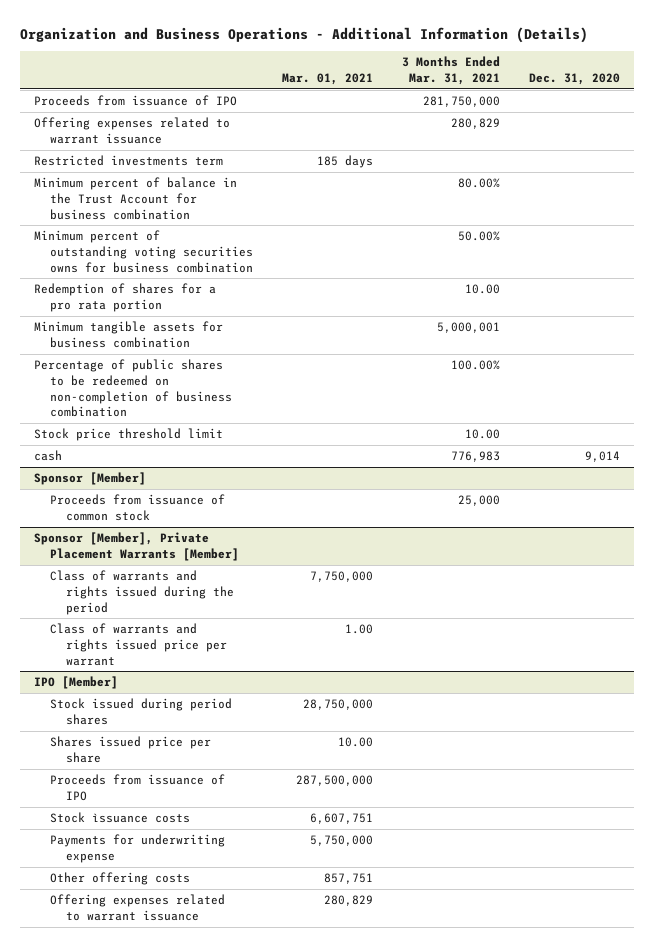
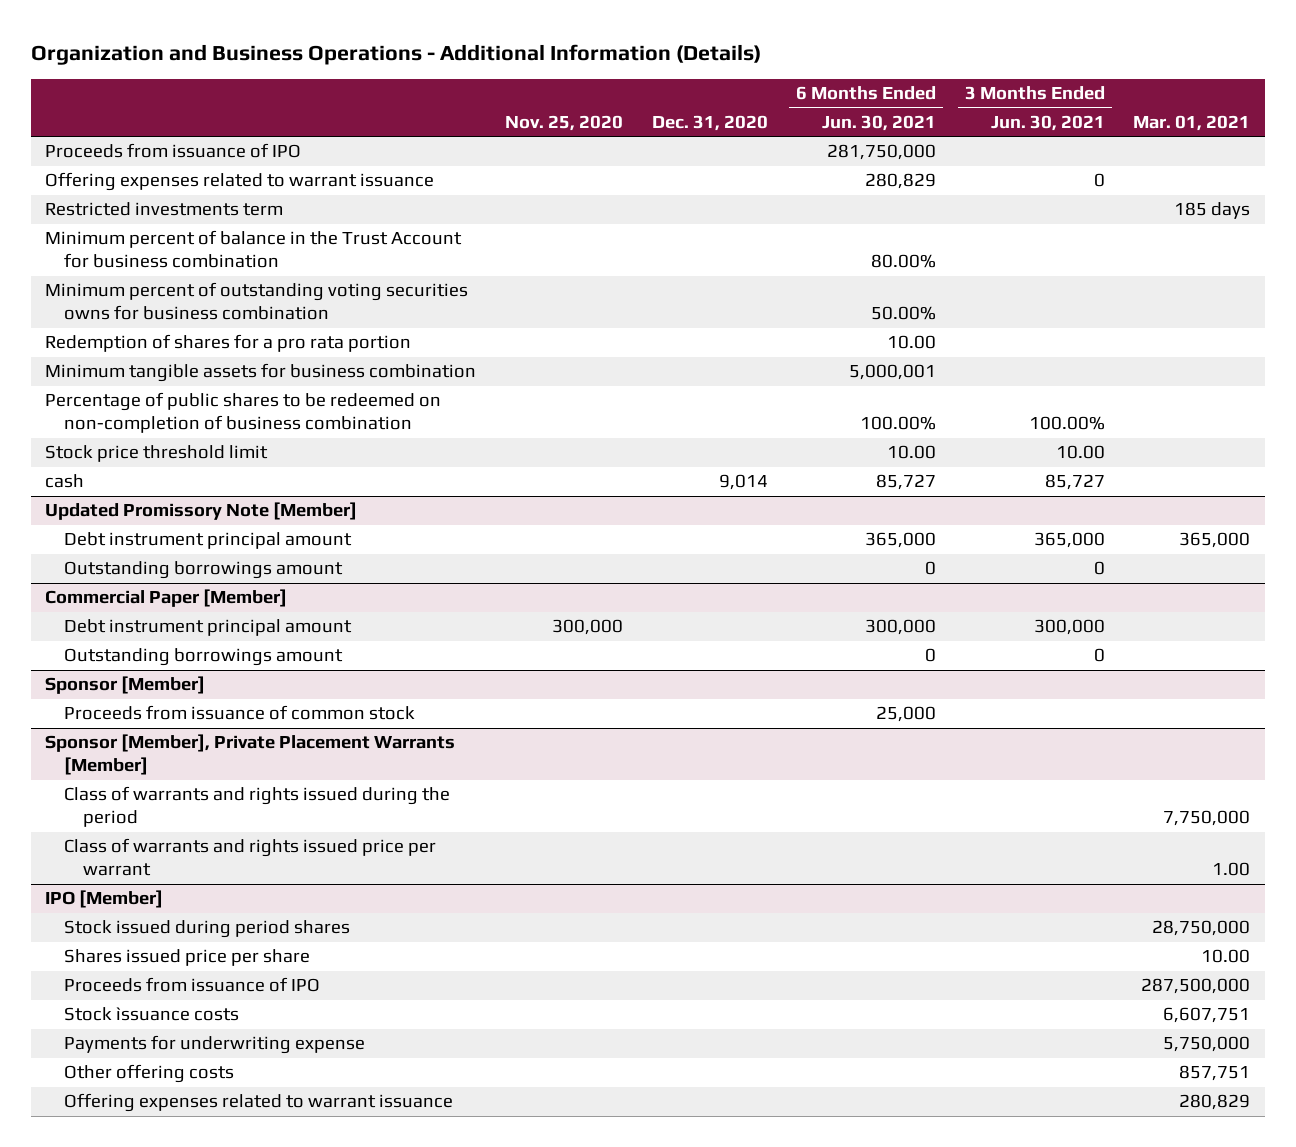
- | Mar. 01, 2021 | 3 Months Ended Mar. 31, 2021 | Dec. 31, 2020
+ | Nov. 25, 2020 | Dec. 31, 2020 | 6 Months Ended Jun. 30, 2021 | 3 Months Ended Jun. 30, 2021 | Mar. 01, 2021
+ Updated Promissory Note [Member]
+ Debt instrument principal amount | | | 365,000 | 365,000 | 365,000
+ Outstanding borrowings amount | | | 0 | 0 |
+ Commercial Paper [Member]
+ Debt instrument principal amount | 300,000 | | 300,000 | 300,000 |
+ Outstanding borrowings amount | | | 0 | 0 |

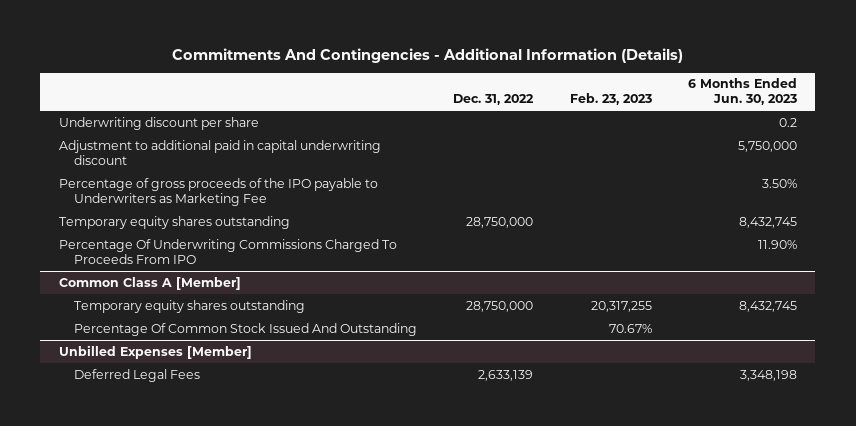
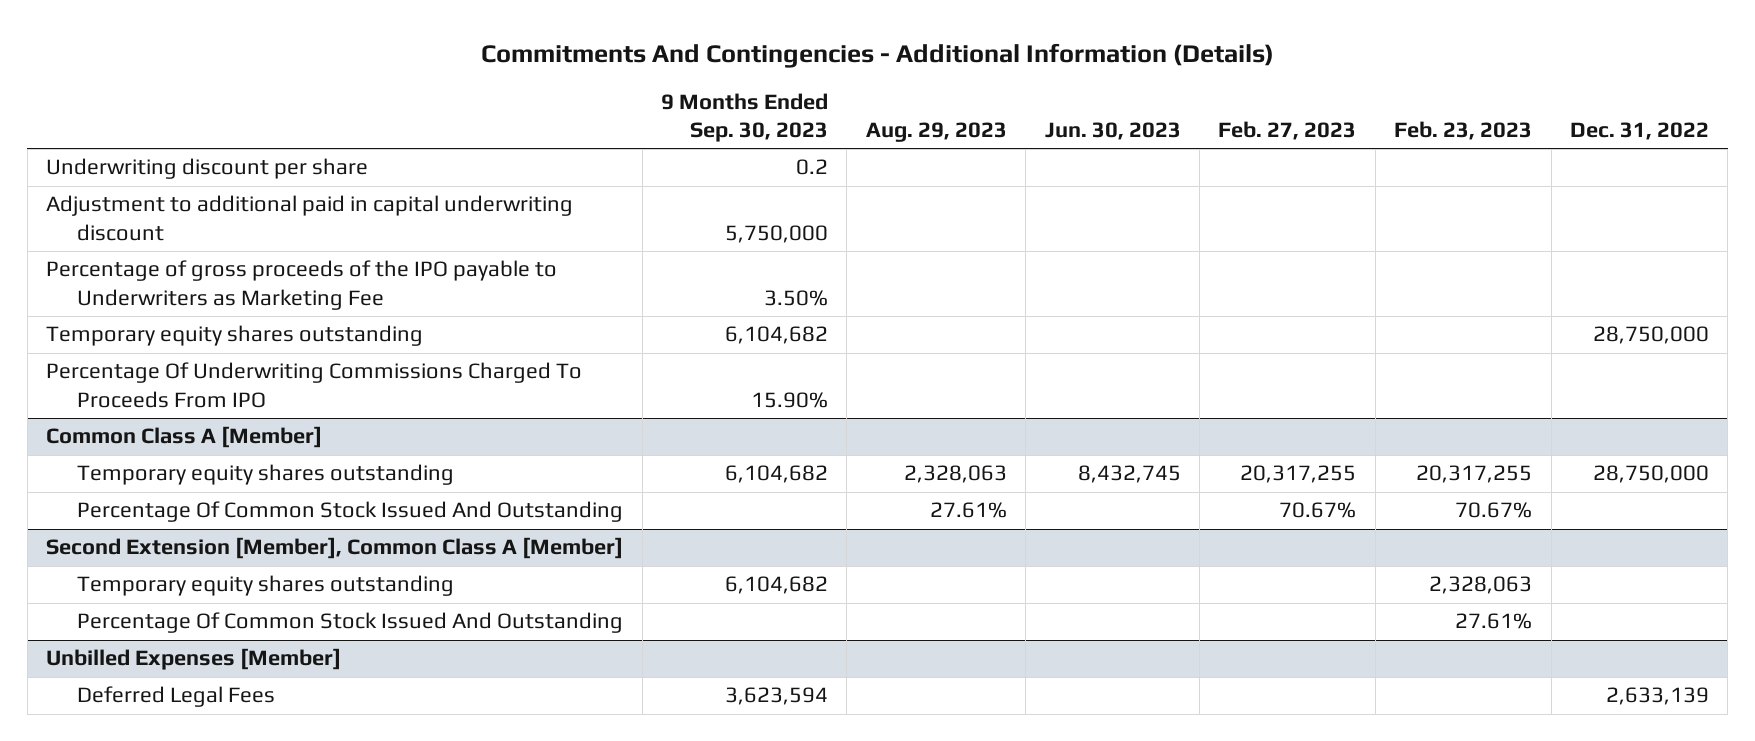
- | Dec. 31, 2022 | Feb. 23, 2023 | 6 Months Ended Jun. 30, 2023
+ | 9 Months Ended Sep. 30, 2023 | Aug. 29, 2023 | Jun. 30, 2023 | Feb. 27, 2023 | Feb. 23, 2023 | Dec. 31, 2022
+ Second Extension [Member], Common Class A [Member]
+ Temporary equity shares outstanding | 6,104,682 | | | | 2,328,063 |
+ Percentage Of Common Stock Issued And Outstanding | | | | | 27.61% |

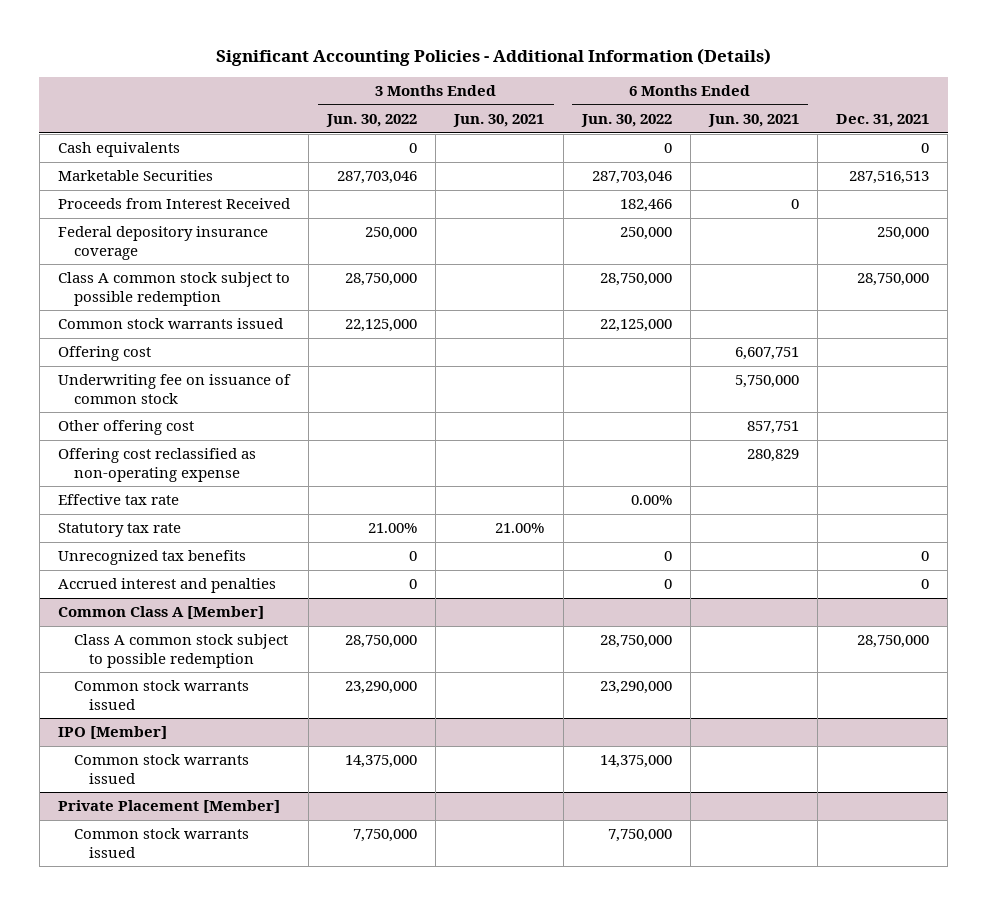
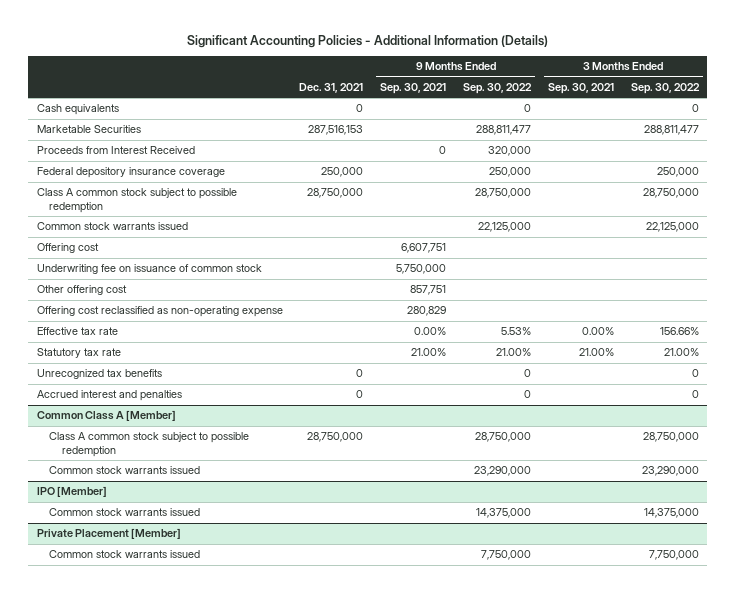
- | 3 Months Ended Jun. 30, 2022 | 3 Months Ended Jun. 30, 2021 | 6 Months Ended Jun. 30, 2022 | 6 Months Ended Jun. 30, 2021 | Dec. 31, 2021
+ | Dec. 31, 2021 | 9 Months Ended Sep. 30, 2021 | 9 Months Ended Sep. 30, 2022 | 3 Months Ended Sep. 30, 2021 | 3 Months Ended Sep. 30, 2022
- Marketable Securities | 287,703,046 | | 287,703,046 | | 287,516,513
+ Marketable Securities | 287,516,153 | | 288,811,477 | | 288,811,477

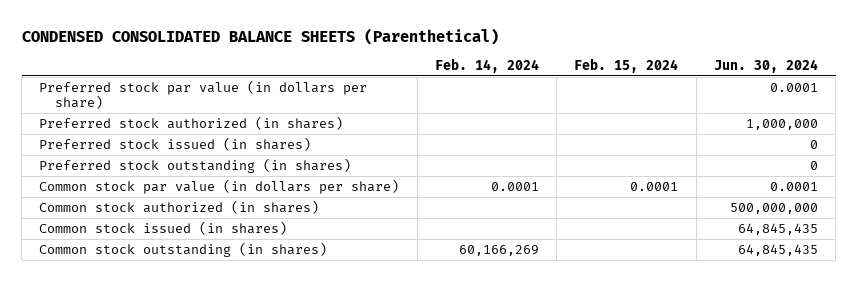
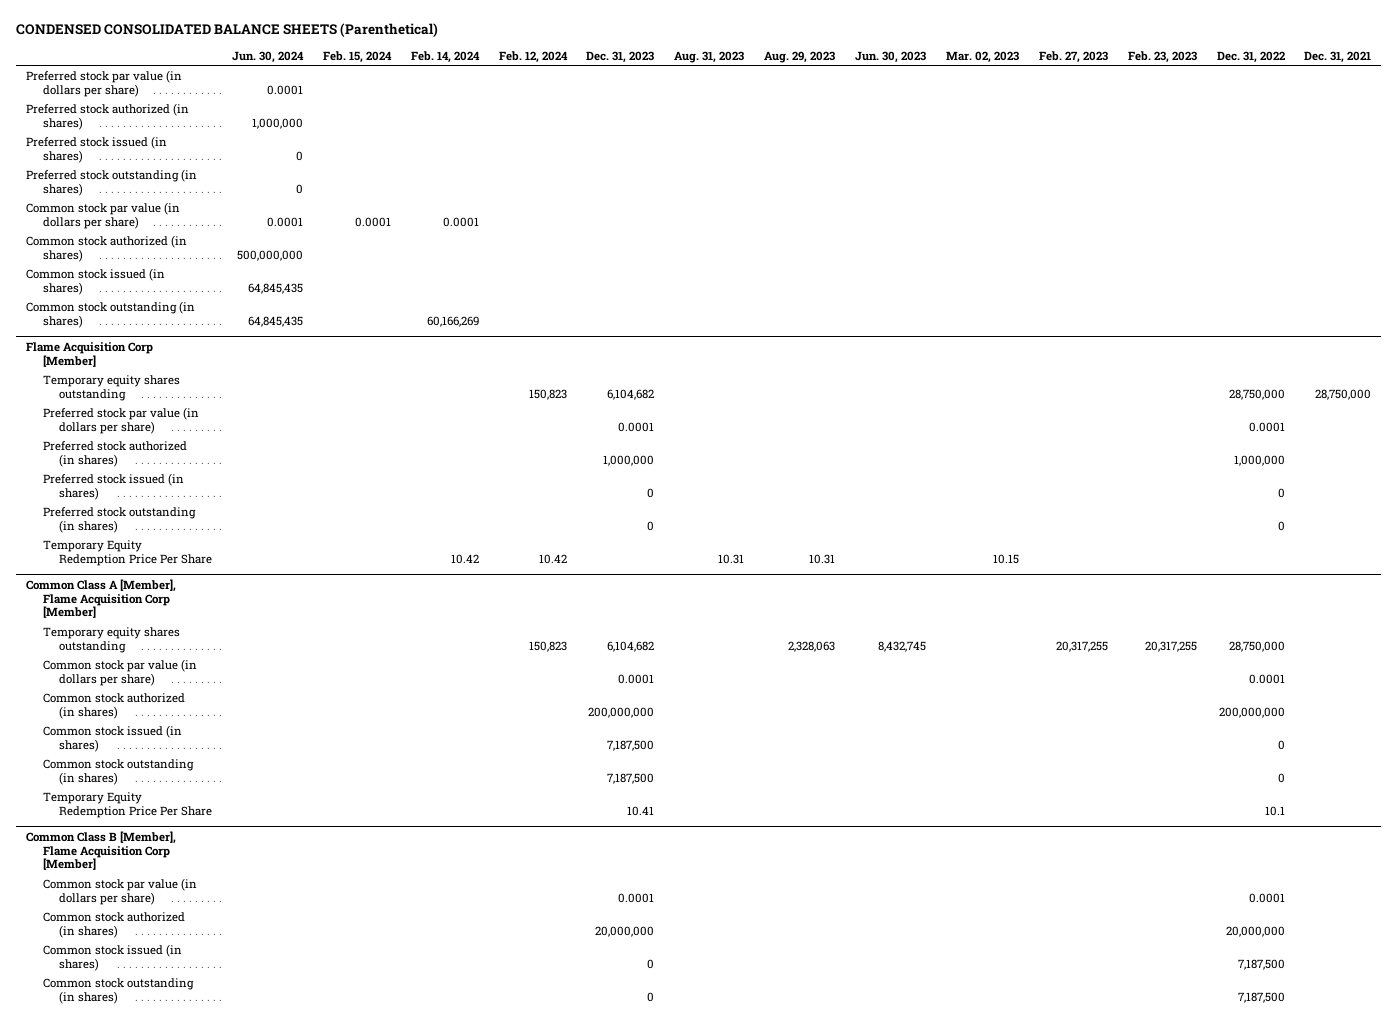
- | Feb. 14, 2024 | Feb. 15, 2024 | Jun. 30, 2024
+ | Jun. 30, 2024 | Feb. 15, 2024 | Feb. 14, 2024 | Feb. 12, 2024 | Dec. 31, 2023 | Aug. 31, 2023 | Aug. 29, 2023 | Jun. 30, 2023 | Mar. 02, 2023 | Feb. 27, 2023 | Feb. 23, 2023 | Dec. 31, 2022 | Dec. 31, 2021
+ Flame Acquisition Corp [Member]
+ Temporary equity shares outstanding | | | | 150,823 | 6,104,682 | | | | | | | 28,750,000 | 28,750,000
+ Preferred stock par value (in dollars per share) | | | | | 0.0001 | | | | | | | 0.0001 |
+ Preferred stock authorized (in shares) | | | | | 1,000,000 | | | | | | | 1,000,000 |
+ Preferred stock issued (in shares) | | | | | 0 | | | | | | | 0 |
+ Preferred stock outstanding (in shares) | | | | | 0 | | | | | | | 0 |
+ Temporary Equity Redemption Price Per Share | | | 10.42 | 10.42 | | 10.31 | 10.31 | | 10.15 | | | |
+ Common Class A [Member], Flame Acquisition Corp [Member]
+ Temporary equity shares outstanding | | | | 150,823 | 6,104,682 | | 2,328,063 | 8,432,745 | | 20,317,255 | 20,317,255 | 28,750,000 |
+ Common stock par value (in dollars per share) | | | | | 0.0001 | | | | | | | 0.0001 |
+ Common stock authorized (in shares) | | | | | 200,000,000 | | | | | | | 200,000,000 |
+ Common stock issued (in shares) | | | | | 7,187,500 | | | | | | | 0 |
+ Common stock outstanding (in shares) | | | | | 7,187,500 | | | | | | | 0 |
+ Temporary Equity Redemption Price Per Share | | | | | 10.41 | | | | | | | 10.1 |
+ Common Class B [Member], Flame Acquisition Corp [Member]
+ Common stock par value (in dollars per share) | | | | | 0.0001 | | | | | | | 0.0001 |
+ Common stock authorized (in shares) | | | | | 20,000,000 | | | | | | | 20,000,000 |
+ Common stock issued (in shares) | | | | | 0 | | | | | | | 7,187,500 |
+ Common stock outstanding (in shares) | | | | | 0 | | | | | | | 7,187,500 |

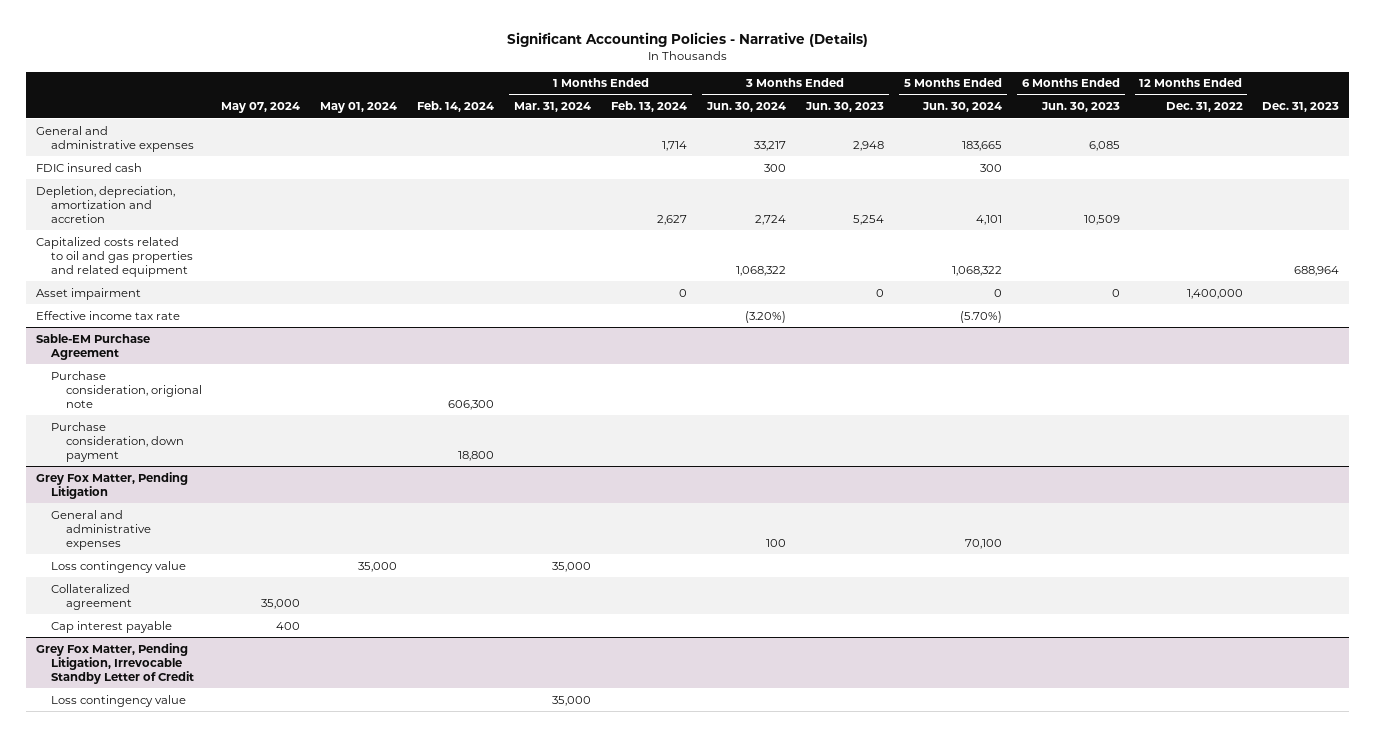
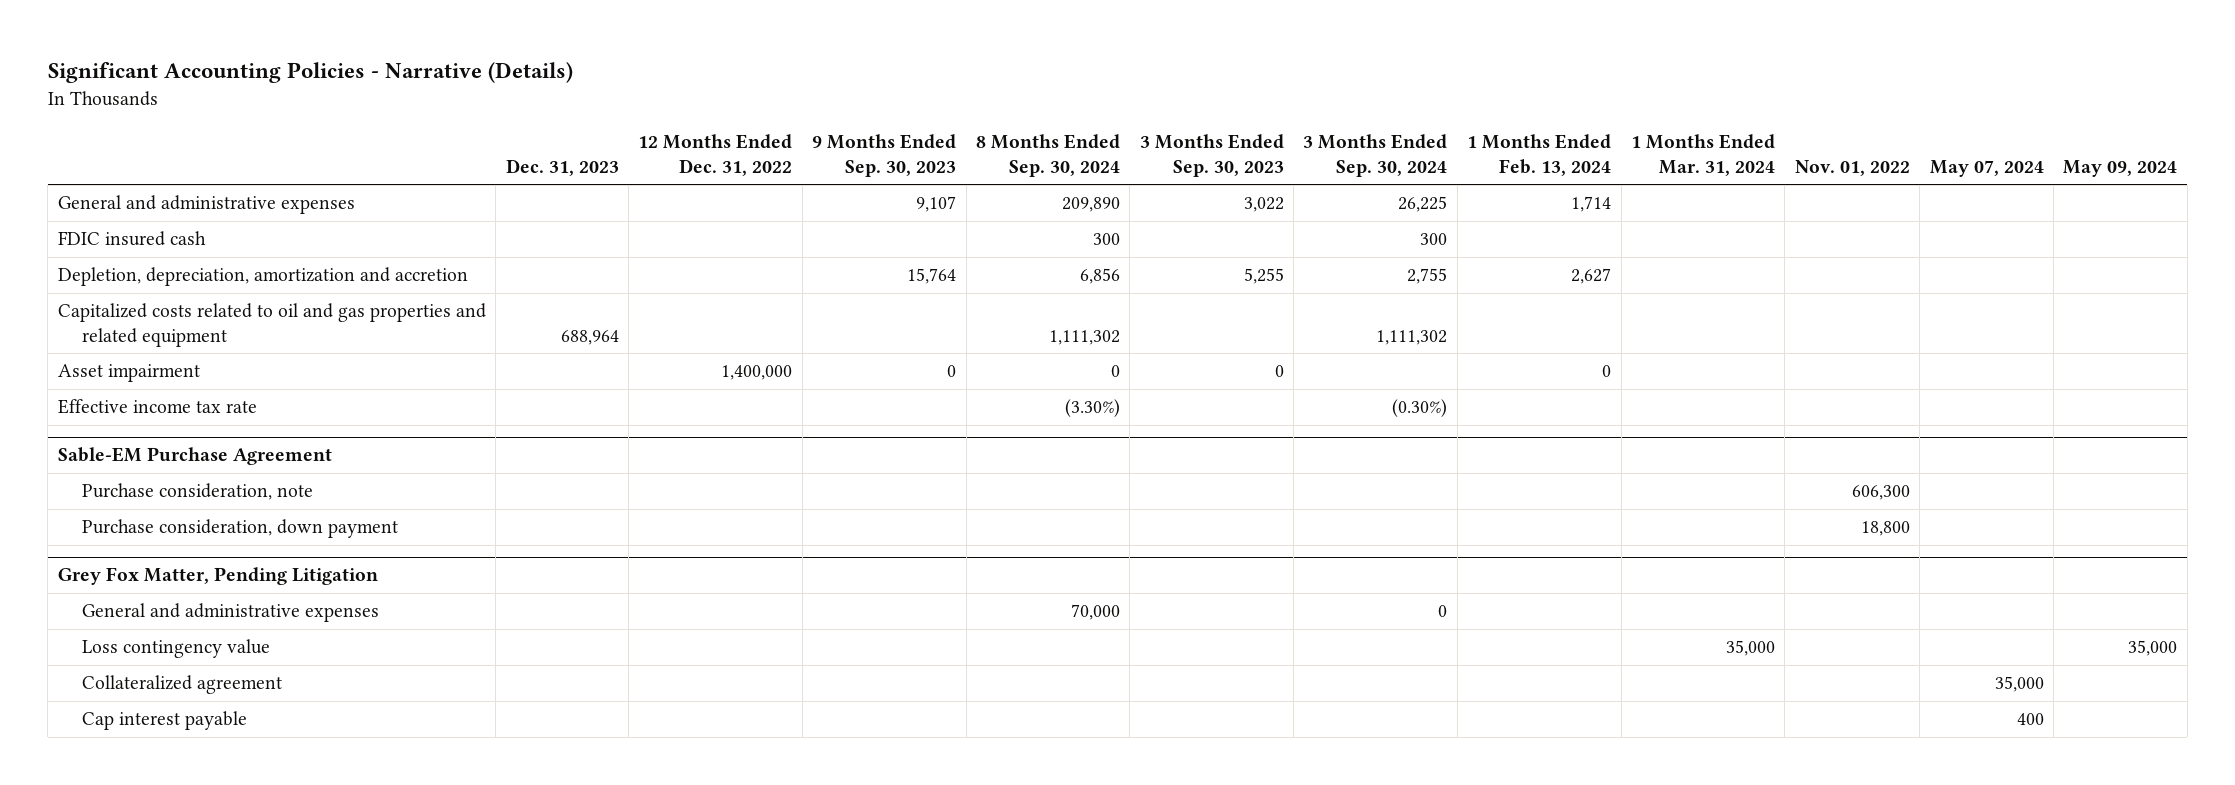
- | May 07, 2024 | May 01, 2024 | Feb. 14, 2024 | 1 Months Ended Mar. 31, 2024 | 1 Months Ended Feb. 13, 2024 | 3 Months Ended Jun. 30, 2024 | 3 Months Ended Jun. 30, 2023 | 5 Months Ended Jun. 30, 2024 | 6 Months Ended Jun. 30, 2023 | 12 Months Ended Dec. 31, 2022 | Dec. 31, 2023
+ | Dec. 31, 2023 | 12 Months Ended Dec. 31, 2022 | 9 Months Ended Sep. 30, 2023 | 8 Months Ended Sep. 30, 2024 | 3 Months Ended Sep. 30, 2023 | 3 Months Ended Sep. 30, 2024 | 1 Months Ended Feb. 13, 2024 | 1 Months Ended Mar. 31, 2024 | Nov. 01, 2022 | May 07, 2024 | May 09, 2024
@ Sable-EM Purchase Agreement
- Purchase consideration, origional note | | | 606,300 | | | | | | | |
+ Purchase consideration, note | | | | | | | | | 606,300 | |
- Grey Fox Matter, Pending Litigation, Irrevocable Standby Letter of Credit
- Loss contingency value | | | | 35,000 | | | | | | |

